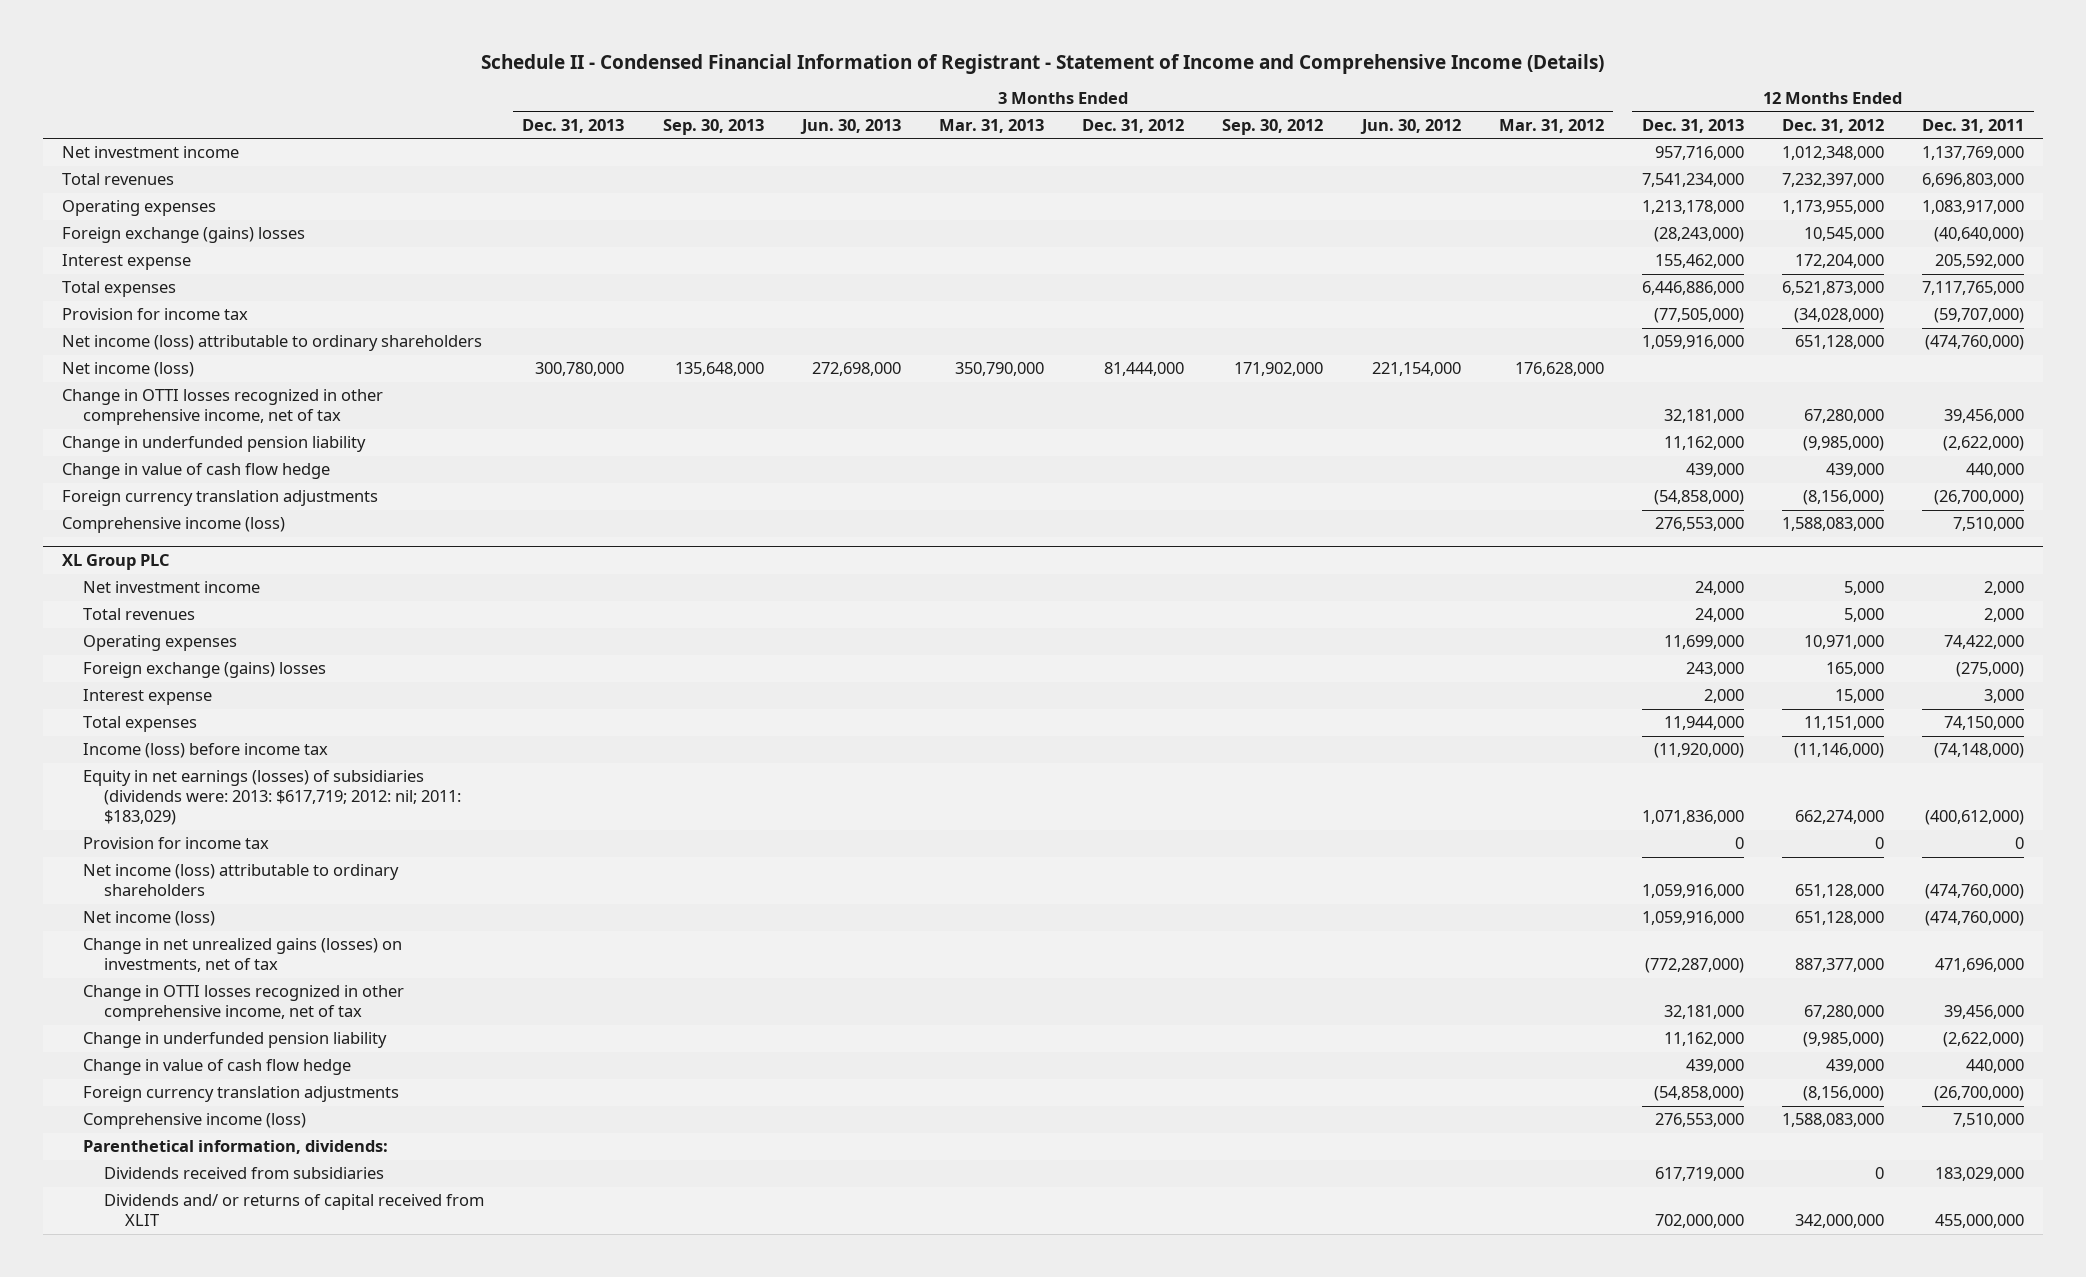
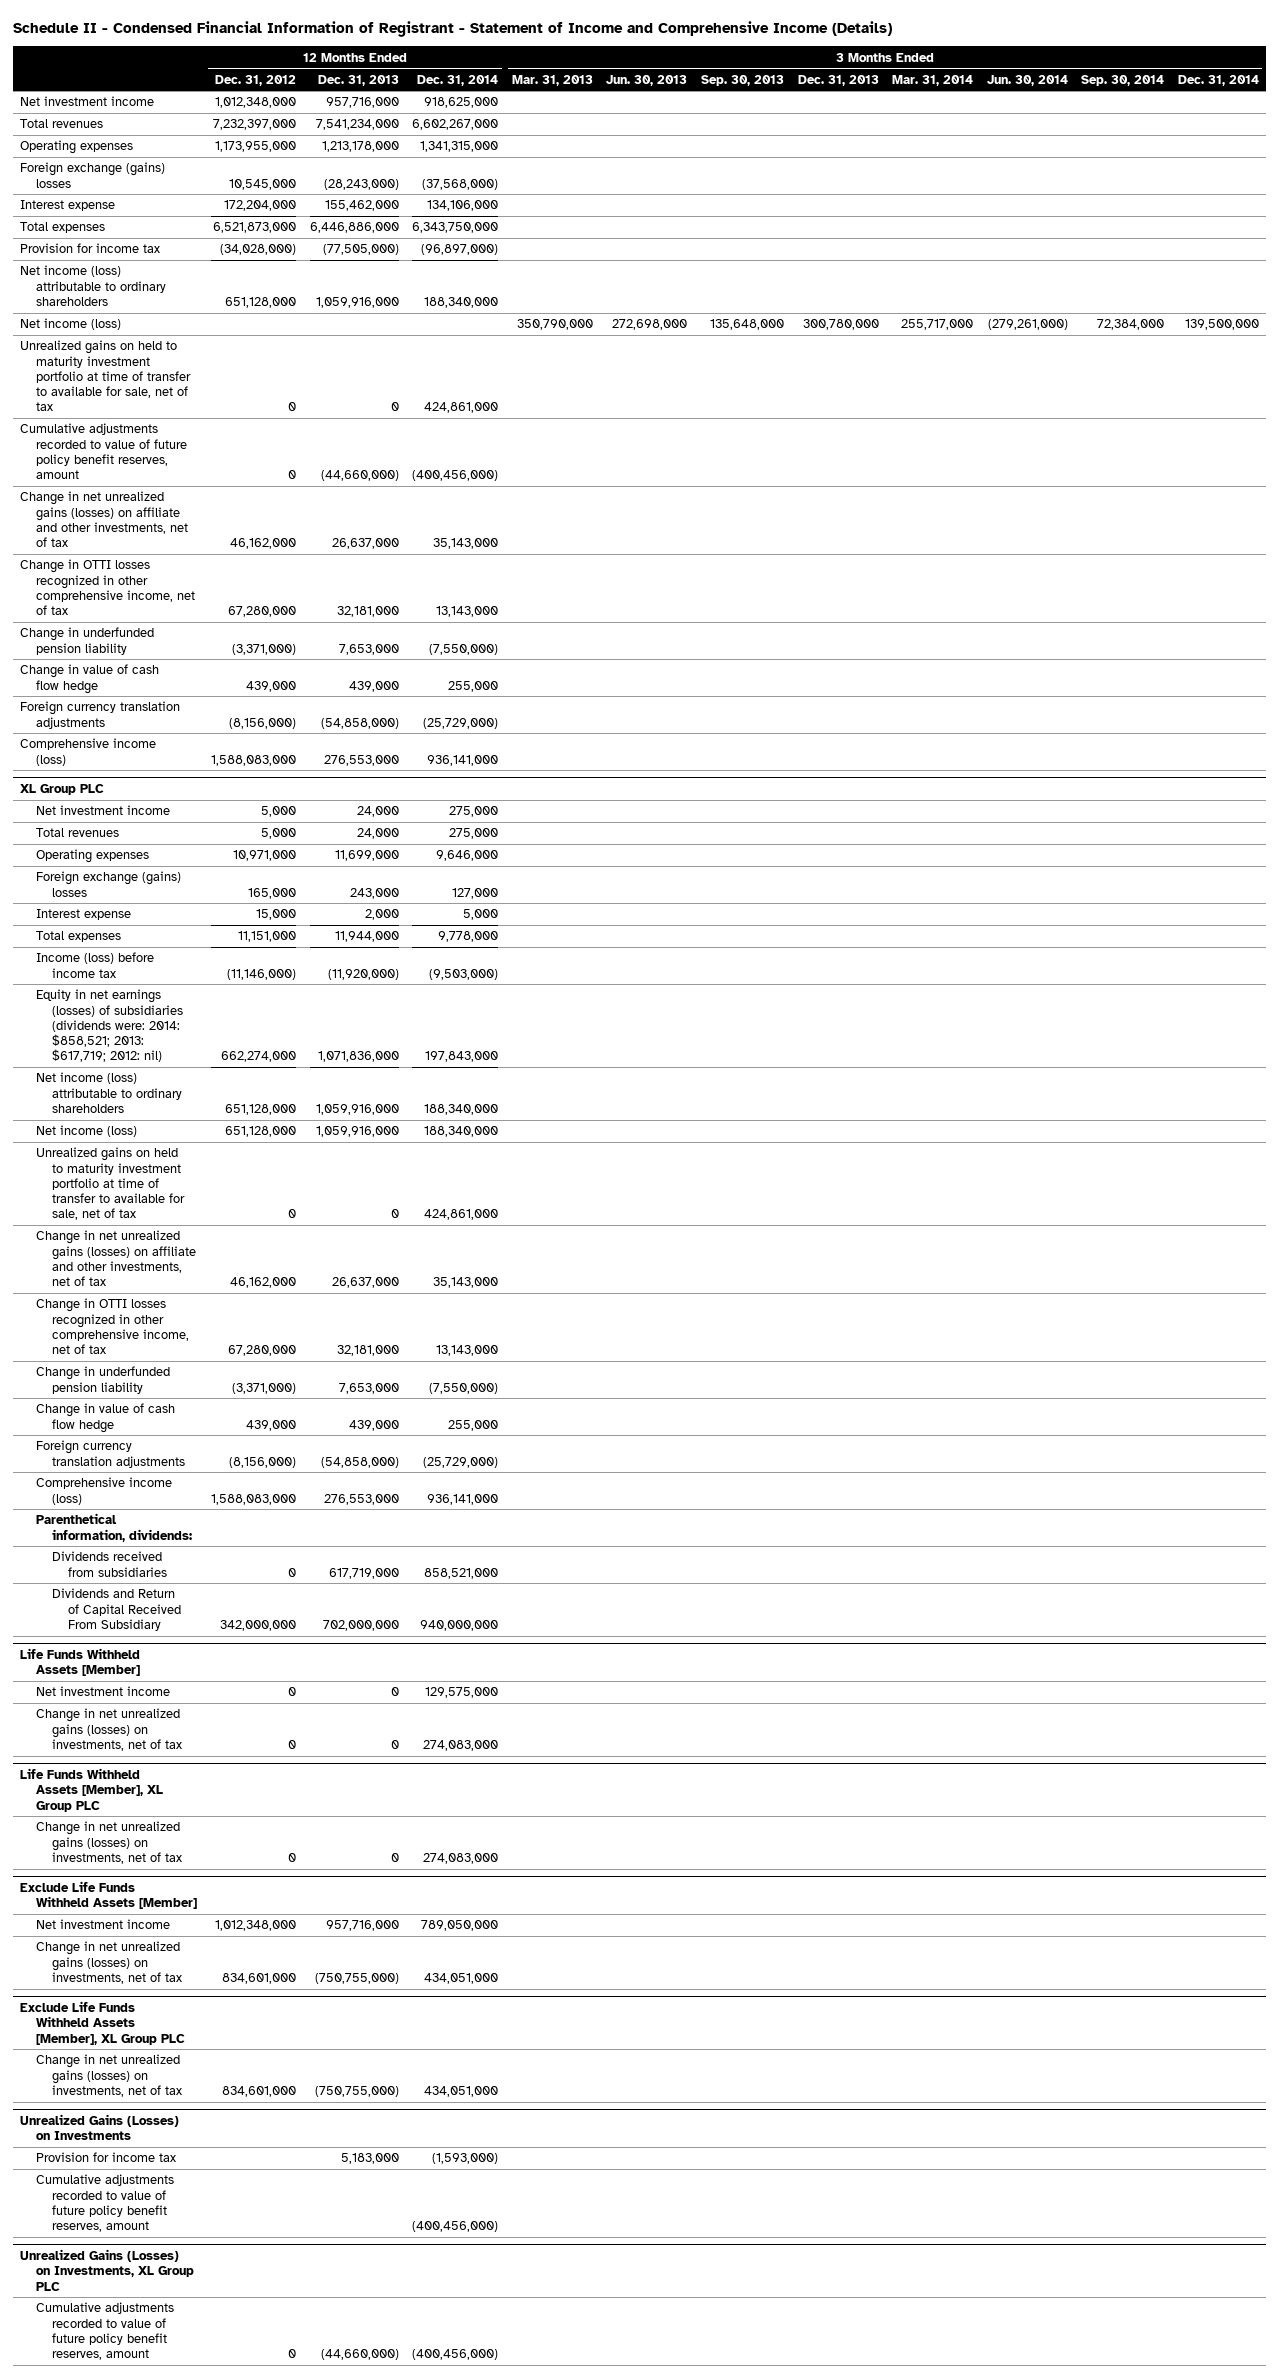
- | 3 Months Ended Dec. 31, 2013 | 3 Months Ended Sep. 30, 2013 | 3 Months Ended Jun. 30, 2013 | 3 Months Ended Mar. 31, 2013 | 3 Months Ended Dec. 31, 2012 | 3 Months Ended Sep. 30, 2012 | 3 Months Ended Jun. 30, 2012 | 3 Months Ended Mar. 31, 2012 | 12 Months Ended Dec. 31, 2013 | 12 Months Ended Dec. 31, 2012 | 12 Months Ended Dec. 31, 2011
+ | 12 Months Ended Dec. 31, 2012 | 12 Months Ended Dec. 31, 2013 | 12 Months Ended Dec. 31, 2014 | 3 Months Ended Mar. 31, 2013 | 3 Months Ended Jun. 30, 2013 | 3 Months Ended Sep. 30, 2013 | 3 Months Ended Dec. 31, 2013 | 3 Months Ended Mar. 31, 2014 | 3 Months Ended Jun. 30, 2014 | 3 Months Ended Sep. 30, 2014 | 3 Months Ended Dec. 31, 2014
+ Unrealized gains on held to maturity investment portfolio at time of transfer to available for sale, net of tax | 0 | 0 | 424,861,000 | | | | | | | |
+ Cumulative adjustments recorded to value of future policy benefit reserves, amount | 0 | (44,660,000) | (400,456,000) | | | | | | | |
+ Change in net unrealized gains (losses) on affiliate and other investments, net of tax | 46,162,000 | 26,637,000 | 35,143,000 | | | | | | | |
- Change in underfunded pension liability | | | | | | | | | 11,162,000 | (9,985,000) | (2,622,000)
+ Change in underfunded pension liability | (3,371,000) | 7,653,000 | (7,550,000) | | | | | | | |
@ XL Group PLC
- Equity in net earnings (losses) of subsidiaries (dividends were: 2013: $617,719; 2012: nil; 2011: $183,029) | | | | | | | | | 1,071,836,000 | 662,274,000 | (400,612,000)
- Provision for income tax | | | | | | | | | 0 | 0 | 0
+ Equity in net earnings (losses) of subsidiaries (dividends were: 2014: $858,521; 2013: $617,719; 2012: nil) | 662,274,000 | 1,071,836,000 | 197,843,000 | | | | | | | |
- Change in net unrealized gains (losses) on investments, net of tax | | | | | | | | | (772,287,000) | 887,377,000 | 471,696,000
+ Unrealized gains on held to maturity investment portfolio at time of transfer to available for sale, net of tax | 0 | 0 | 424,861,000 | | | | | | | |
+ Change in net unrealized gains (losses) on affiliate and other investments, net of tax | 46,162,000 | 26,637,000 | 35,143,000 | | | | | | | |
- Change in underfunded pension liability | | | | | | | | | 11,162,000 | (9,985,000) | (2,622,000)
+ Change in underfunded pension liability | (3,371,000) | 7,653,000 | (7,550,000) | | | | | | | |
- Dividends and/ or returns of capital received from XLIT | | | | | | | | | 702,000,000 | 342,000,000 | 455,000,000
+ Dividends and Return of Capital Received From Subsidiary | 342,000,000 | 702,000,000 | 940,000,000 | | | | | | | |
+ Life Funds Withheld Assets [Member]
+ Net investment income | 0 | 0 | 129,575,000 | | | | | | | |
+ Change in net unrealized gains (losses) on investments, net of tax | 0 | 0 | 274,083,000 | | | | | | | |
+ Life Funds Withheld Assets [Member], XL Group PLC
+ Change in net unrealized gains (losses) on investments, net of tax | 0 | 0 | 274,083,000 | | | | | | | |
+ Exclude Life Funds Withheld Assets [Member]
+ Net investment income | 1,012,348,000 | 957,716,000 | 789,050,000 | | | | | | | |
+ Change in net unrealized gains (losses) on investments, net of tax | 834,601,000 | (750,755,000) | 434,051,000 | | | | | | | |
+ Exclude Life Funds Withheld Assets [Member], XL Group PLC
+ Change in net unrealized gains (losses) on investments, net of tax | 834,601,000 | (750,755,000) | 434,051,000 | | | | | | | |
+ Unrealized Gains (Losses) on Investments
+ Provision for income tax | | 5,183,000 | (1,593,000) | | | | | | | |
+ Cumulative adjustments recorded to value of future policy benefit reserves, amount | | | (400,456,000) | | | | | | | |
+ Unrealized Gains (Losses) on Investments, XL Group PLC
+ Cumulative adjustments recorded to value of future policy benefit reserves, amount | 0 | (44,660,000) | (400,456,000) | | | | | | | |

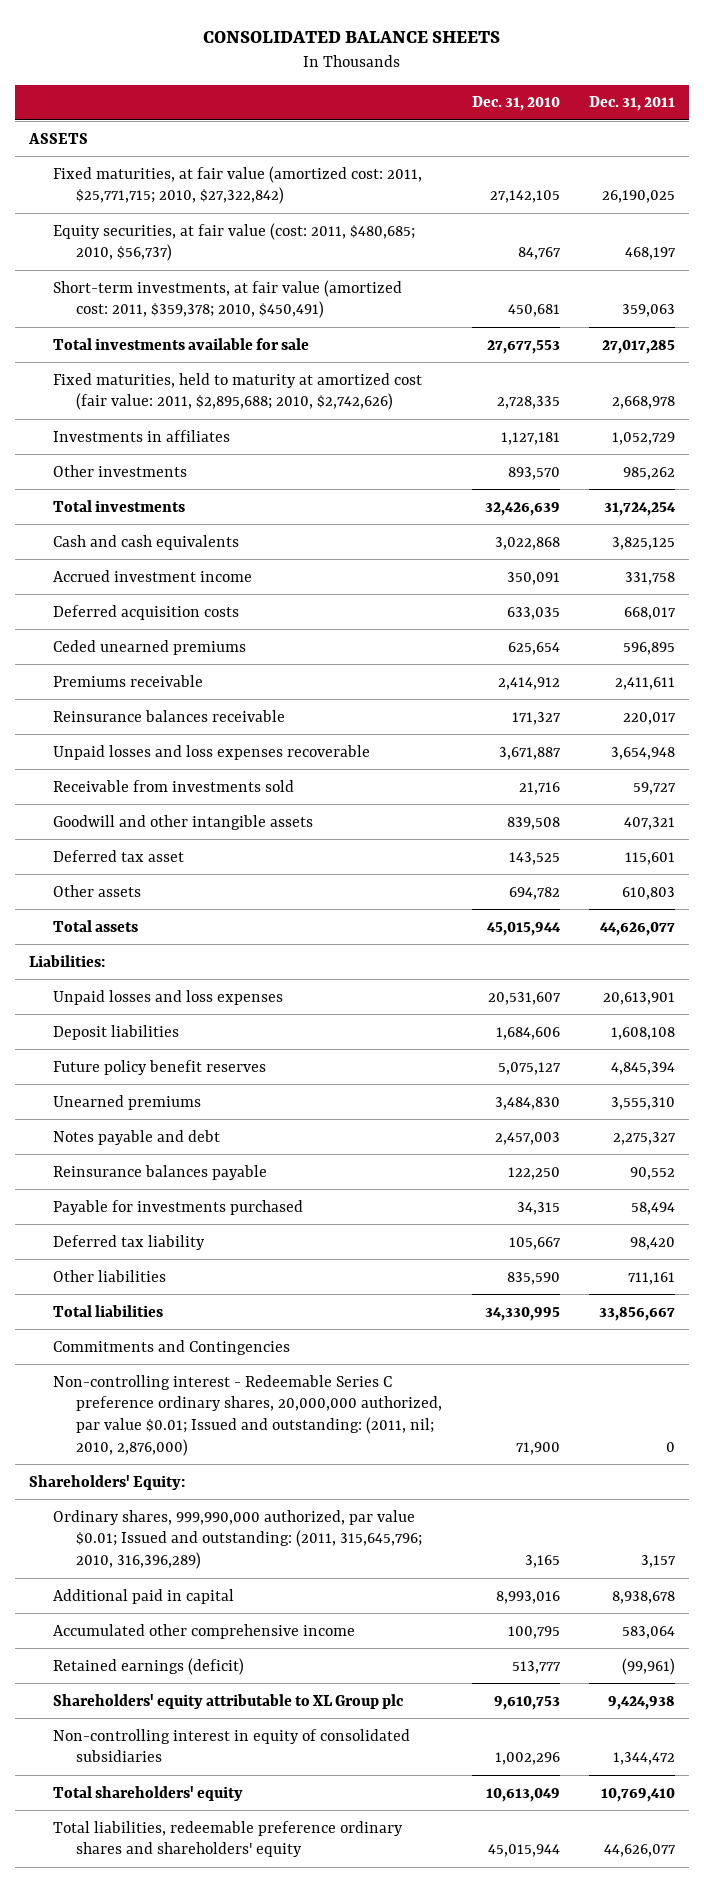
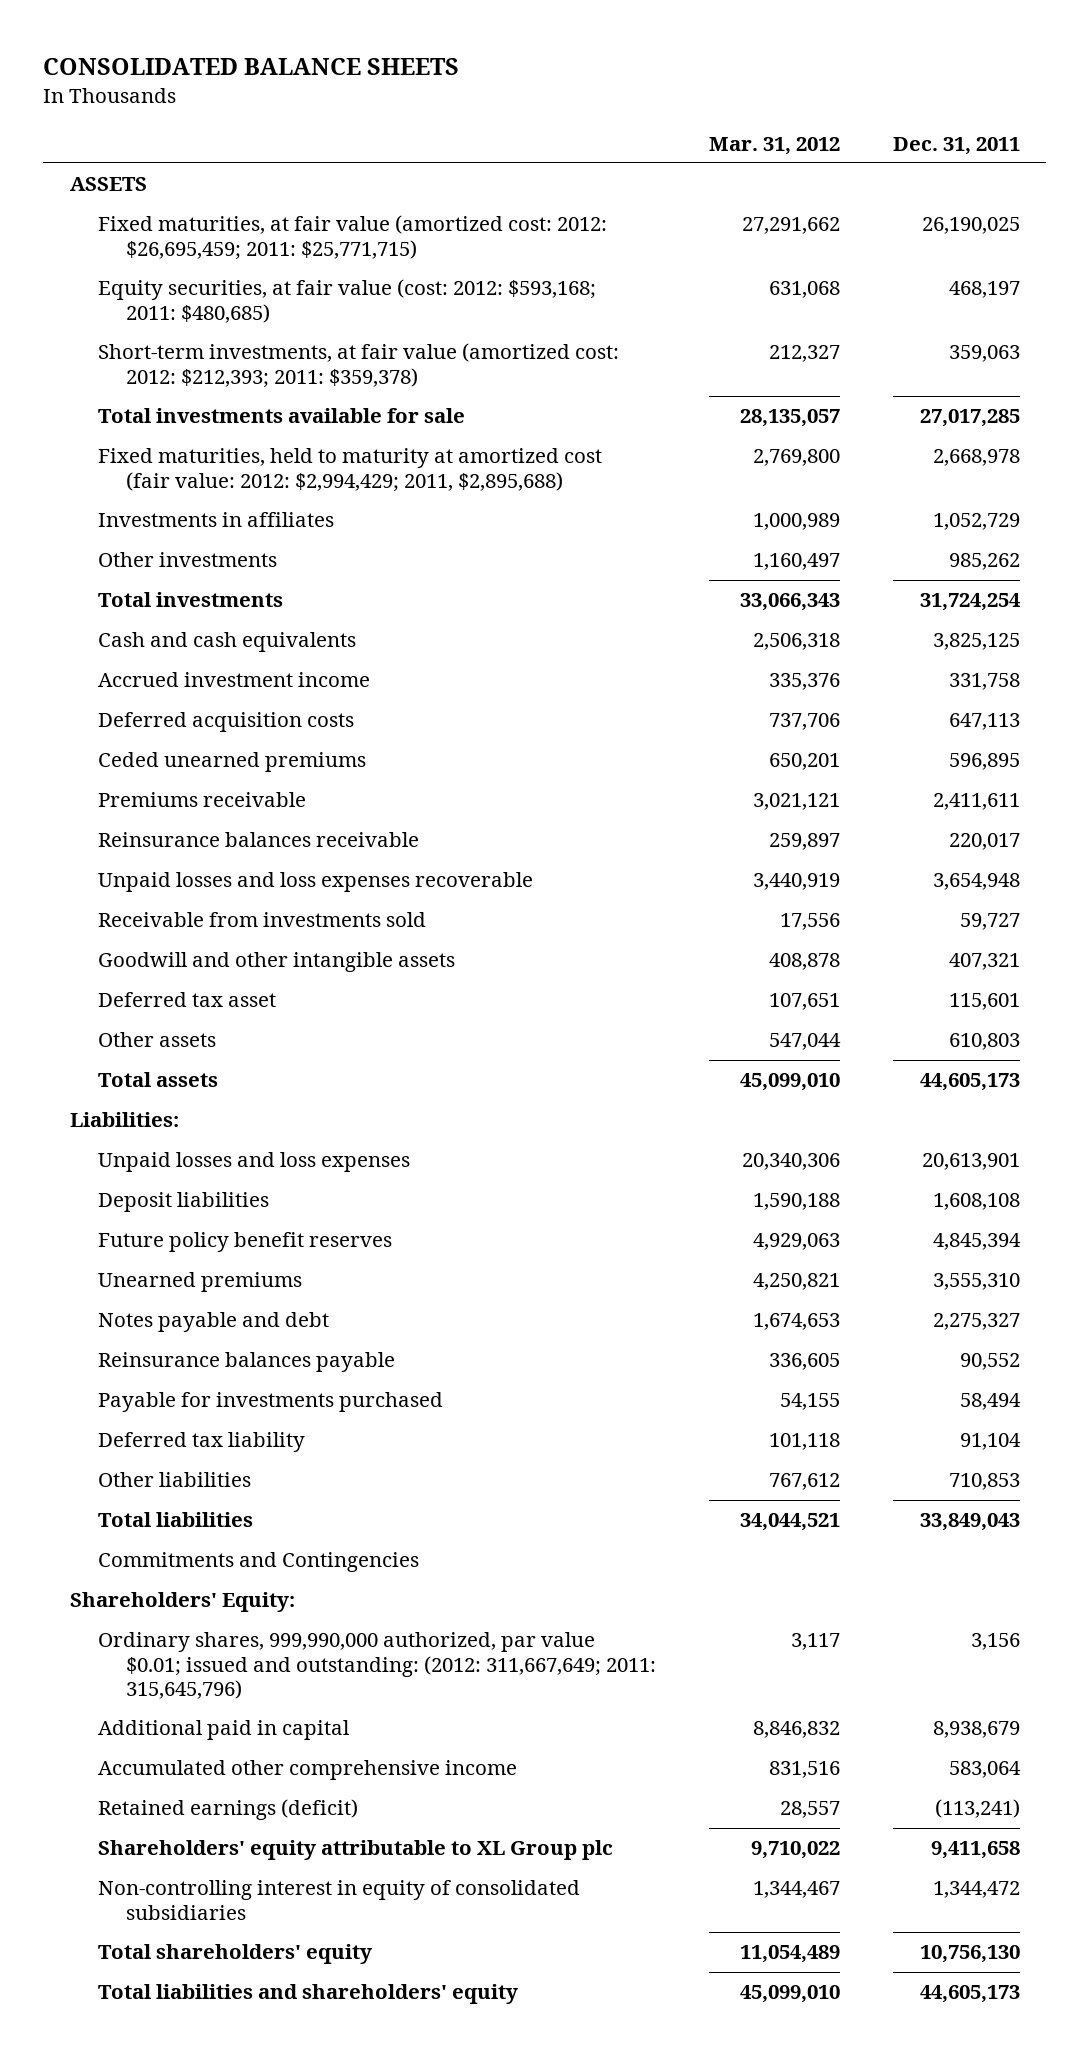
- | Dec. 31, 2010 | Dec. 31, 2011
+ | Mar. 31, 2012 | Dec. 31, 2011
- Fixed maturities, at fair value (amortized cost: 2011, $25,771,715; 2010, $27,322,842) | 27,142,105 | 26,190,025
- Equity securities, at fair value (cost: 2011, $480,685; 2010, $56,737) | 84,767 | 468,197
- Short-term investments, at fair value (amortized cost: 2011, $359,378; 2010, $450,491) | 450,681 | 359,063
+ Fixed maturities, at fair value (amortized cost: 2012: $26,695,459; 2011: $25,771,715) | 27,291,662 | 26,190,025
+ Equity securities, at fair value (cost: 2012: $593,168; 2011: $480,685) | 631,068 | 468,197
+ Short-term investments, at fair value (amortized cost: 2012: $212,393; 2011: $359,378) | 212,327 | 359,063
- Fixed maturities, held to maturity at amortized cost (fair value: 2011, $2,895,688; 2010, $2,742,626) | 2,728,335 | 2,668,978
+ Fixed maturities, held to maturity at amortized cost (fair value: 2012: $2,994,429; 2011, $2,895,688) | 2,769,800 | 2,668,978
- Deferred acquisition costs | 633,035 | 668,017
+ Deferred acquisition costs | 737,706 | 647,113
- Total assets | 45,015,944 | 44,626,077
+ Total assets | 45,099,010 | 44,605,173
- Deferred tax liability | 105,667 | 98,420
- Other liabilities | 835,590 | 711,161
- Total liabilities | 34,330,995 | 33,856,667
+ Deferred tax liability | 101,118 | 91,104
+ Other liabilities | 767,612 | 710,853
+ Total liabilities | 34,044,521 | 33,849,043
- Non-controlling interest - Redeemable Series C preference ordinary shares, 20,000,000 authorized, par value $0.01; Issued and outstanding: (2011, nil; 2010, 2,876,000) | 71,900 | 0
- Ordinary shares, 999,990,000 authorized, par value $0.01; Issued and outstanding: (2011, 315,645,796; 2010, 316,396,289) | 3,165 | 3,157
- Additional paid in capital | 8,993,016 | 8,938,678
+ Ordinary shares, 999,990,000 authorized, par value $0.01; issued and outstanding: (2012: 311,667,649; 2011: 315,645,796) | 3,117 | 3,156
+ Additional paid in capital | 8,846,832 | 8,938,679
- Retained earnings (deficit) | 513,777 | (99,961)
- Shareholders' equity attributable to XL Group plc | 9,610,753 | 9,424,938
+ Retained earnings (deficit) | 28,557 | (113,241)
+ Shareholders' equity attributable to XL Group plc | 9,710,022 | 9,411,658
- Total shareholders' equity | 10,613,049 | 10,769,410
- Total liabilities, redeemable preference ordinary shares and shareholders' equity | 45,015,944 | 44,626,077
+ Total shareholders' equity | 11,054,489 | 10,756,130
+ Total liabilities and shareholders' equity | 45,099,010 | 44,605,173

